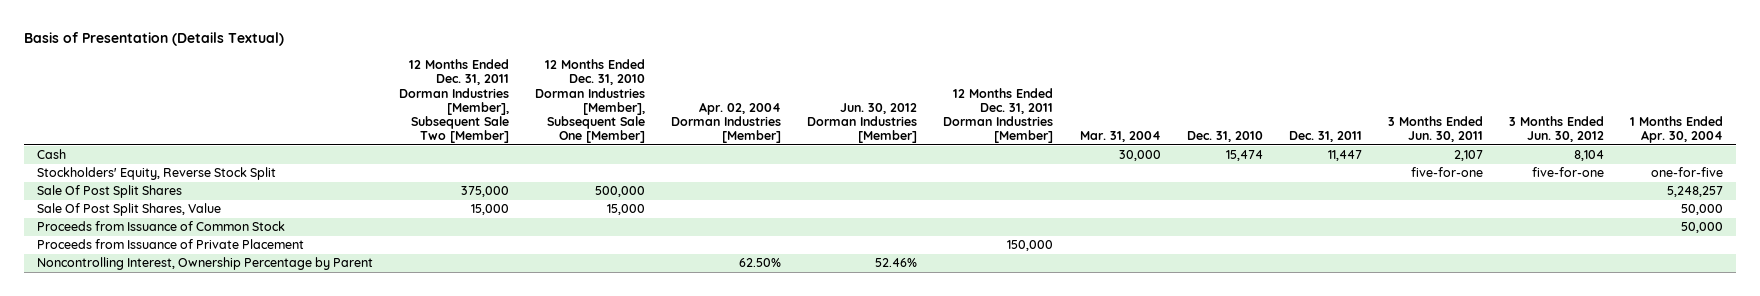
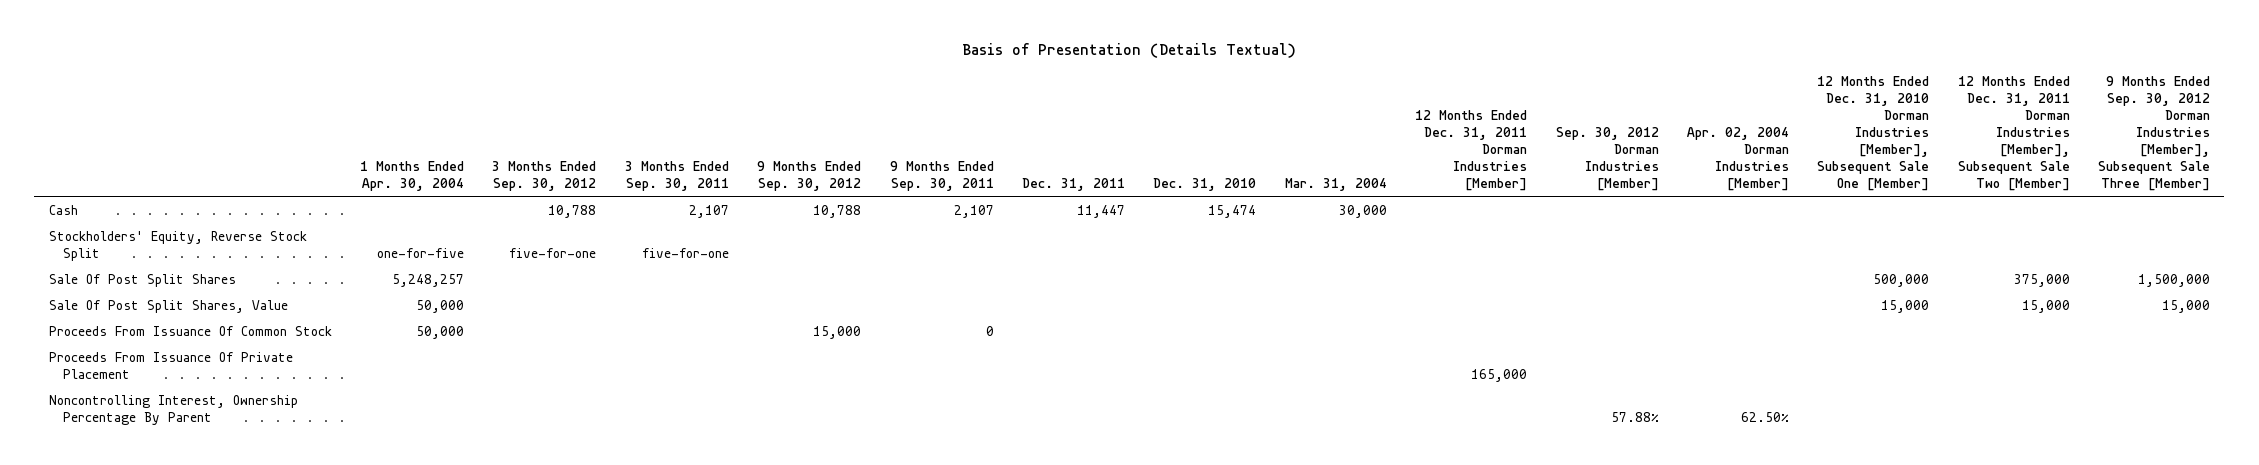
- | 12 Months Ended Dec. 31, 2011 Dorman Industries [Member], Subsequent Sale Two [Member] | 12 Months Ended Dec. 31, 2010 Dorman Industries [Member], Subsequent Sale One [Member] | Apr. 02, 2004 Dorman Industries [Member] | Jun. 30, 2012 Dorman Industries [Member] | 12 Months Ended Dec. 31, 2011 Dorman Industries [Member] | Mar. 31, 2004 | Dec. 31, 2010 | Dec. 31, 2011 | 3 Months Ended Jun. 30, 2011 | 3 Months Ended Jun. 30, 2012 | 1 Months Ended Apr. 30, 2004
+ | 1 Months Ended Apr. 30, 2004 | 3 Months Ended Sep. 30, 2012 | 3 Months Ended Sep. 30, 2011 | 9 Months Ended Sep. 30, 2012 | 9 Months Ended Sep. 30, 2011 | Dec. 31, 2011 | Dec. 31, 2010 | Mar. 31, 2004 | 12 Months Ended Dec. 31, 2011 Dorman Industries [Member] | Sep. 30, 2012 Dorman Industries [Member] | Apr. 02, 2004 Dorman Industries [Member] | 12 Months Ended Dec. 31, 2010 Dorman Industries [Member], Subsequent Sale One [Member] | 12 Months Ended Dec. 31, 2011 Dorman Industries [Member], Subsequent Sale Two [Member] | 9 Months Ended Sep. 30, 2012 Dorman Industries [Member], Subsequent Sale Three [Member]
- Proceeds from Issuance of Common Stock | | | | | | | | | | | 50,000
- Proceeds from Issuance of Private Placement | | | | | 150,000 | | | | | |
- Noncontrolling Interest, Ownership Percentage by Parent | | | 62.50% | 52.46% | | | | | | |
+ Proceeds From Issuance Of Common Stock | 50,000 | | | 15,000 | 0 | | | | | | | | |
+ Proceeds From Issuance Of Private Placement | | | | | | | | | 165,000 | | | | |
+ Noncontrolling Interest, Ownership Percentage By Parent | | | | | | | | | | 57.88% | 62.50% | | |

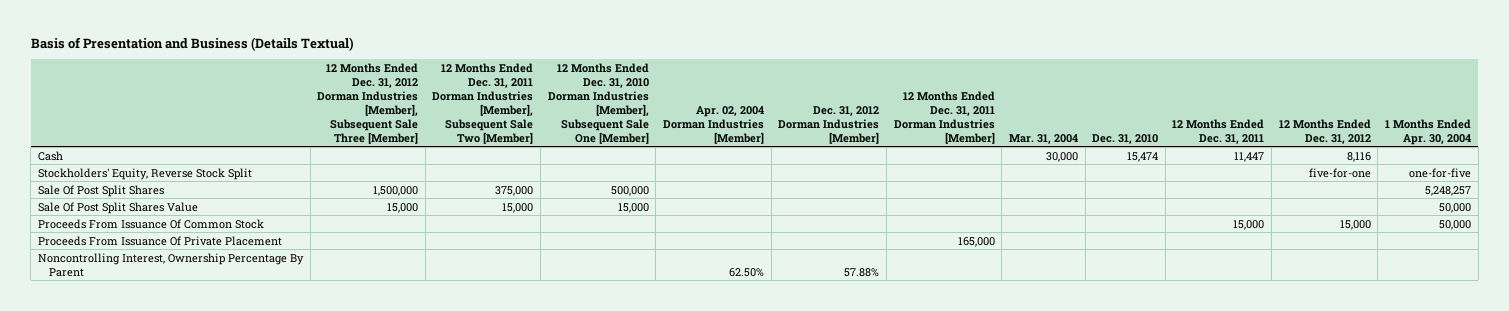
- Basis of Presentation (Details Textual)
+ Basis of Presentation and Business (Details Textual)
- | 1 Months Ended Apr. 30, 2004 | 3 Months Ended Sep. 30, 2012 | 3 Months Ended Sep. 30, 2011 | 9 Months Ended Sep. 30, 2012 | 9 Months Ended Sep. 30, 2011 | Dec. 31, 2011 | Dec. 31, 2010 | Mar. 31, 2004 | 12 Months Ended Dec. 31, 2011 Dorman Industries [Member] | Sep. 30, 2012 Dorman Industries [Member] | Apr. 02, 2004 Dorman Industries [Member] | 12 Months Ended Dec. 31, 2010 Dorman Industries [Member], Subsequent Sale One [Member] | 12 Months Ended Dec. 31, 2011 Dorman Industries [Member], Subsequent Sale Two [Member] | 9 Months Ended Sep. 30, 2012 Dorman Industries [Member], Subsequent Sale Three [Member]
+ | 12 Months Ended Dec. 31, 2012 Dorman Industries [Member], Subsequent Sale Three [Member] | 12 Months Ended Dec. 31, 2011 Dorman Industries [Member], Subsequent Sale Two [Member] | 12 Months Ended Dec. 31, 2010 Dorman Industries [Member], Subsequent Sale One [Member] | Apr. 02, 2004 Dorman Industries [Member] | Dec. 31, 2012 Dorman Industries [Member] | 12 Months Ended Dec. 31, 2011 Dorman Industries [Member] | Mar. 31, 2004 | Dec. 31, 2010 | 12 Months Ended Dec. 31, 2011 | 12 Months Ended Dec. 31, 2012 | 1 Months Ended Apr. 30, 2004
- Sale Of Post Split Shares, Value | 50,000 | | | | | | | | | | | 15,000 | 15,000 | 15,000
+ Sale Of Post Split Shares Value | 15,000 | 15,000 | 15,000 | | | | | | | | 50,000

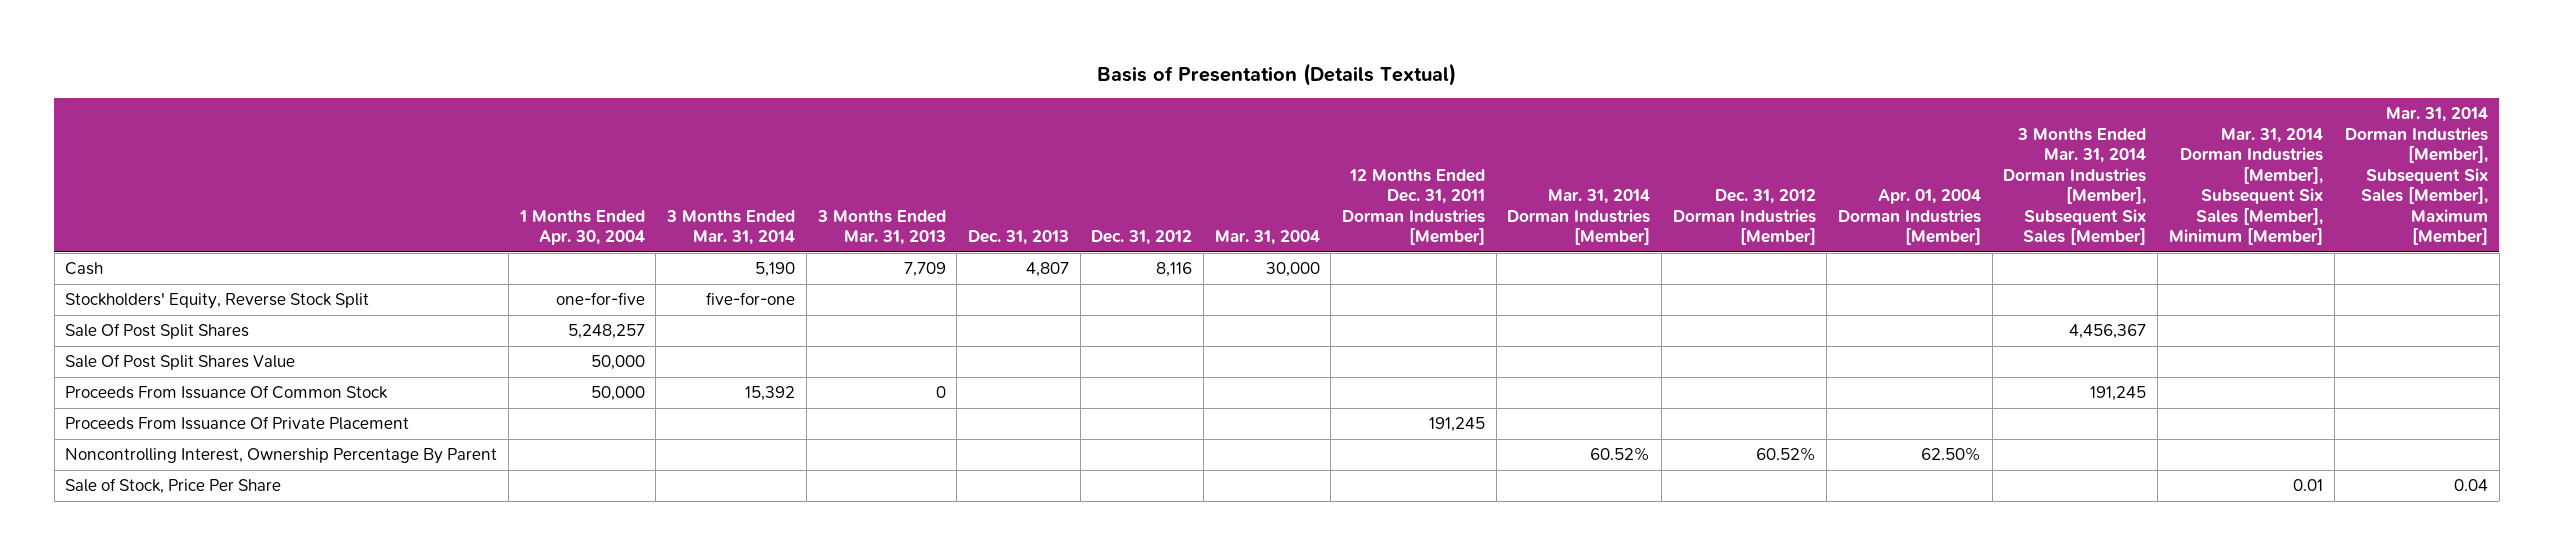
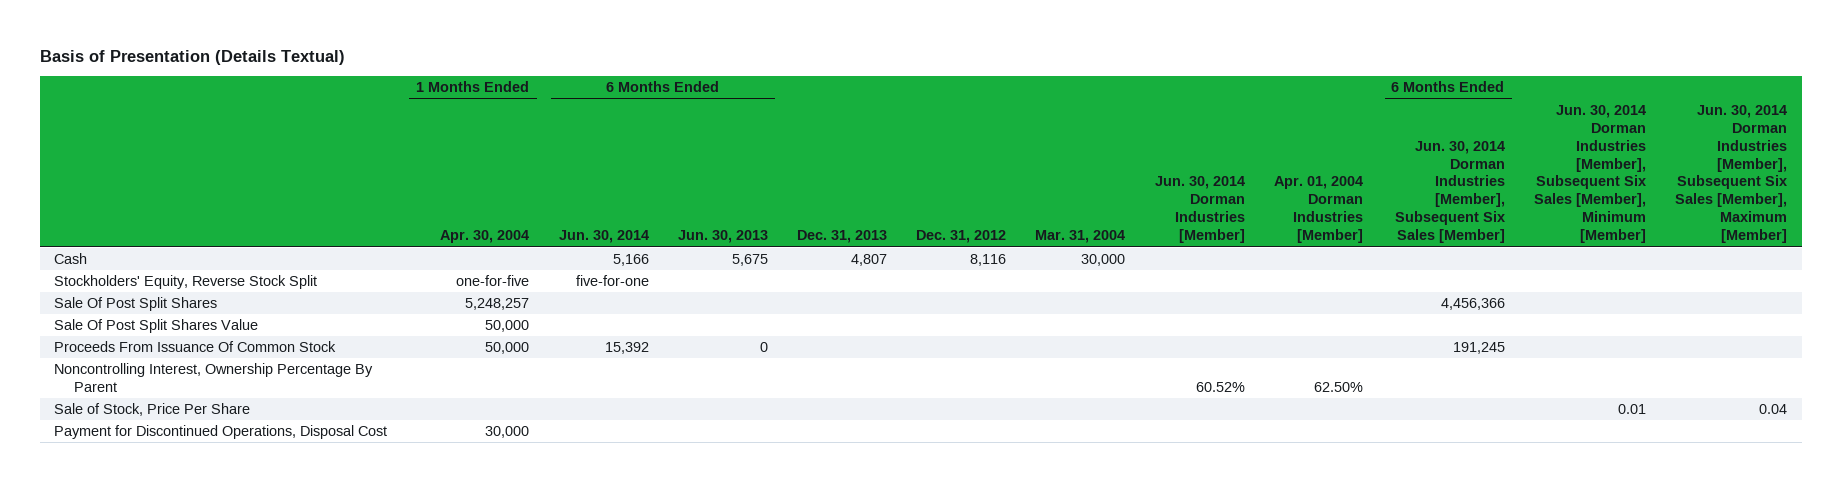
- | 1 Months Ended Apr. 30, 2004 | 3 Months Ended Mar. 31, 2014 | 3 Months Ended Mar. 31, 2013 | Dec. 31, 2013 | Dec. 31, 2012 | Mar. 31, 2004 | 12 Months Ended Dec. 31, 2011 Dorman Industries [Member] | Mar. 31, 2014 Dorman Industries [Member] | Dec. 31, 2012 Dorman Industries [Member] | Apr. 01, 2004 Dorman Industries [Member] | 3 Months Ended Mar. 31, 2014 Dorman Industries [Member], Subsequent Six Sales [Member] | Mar. 31, 2014 Dorman Industries [Member], Subsequent Six Sales [Member], Minimum [Member] | Mar. 31, 2014 Dorman Industries [Member], Subsequent Six Sales [Member], Maximum [Member]
+ | 1 Months Ended Apr. 30, 2004 | 6 Months Ended Jun. 30, 2014 | 6 Months Ended Jun. 30, 2013 | Dec. 31, 2013 | Dec. 31, 2012 | Mar. 31, 2004 | Jun. 30, 2014 Dorman Industries [Member] | Apr. 01, 2004 Dorman Industries [Member] | 6 Months Ended Jun. 30, 2014 Dorman Industries [Member], Subsequent Six Sales [Member] | Jun. 30, 2014 Dorman Industries [Member], Subsequent Six Sales [Member], Minimum [Member] | Jun. 30, 2014 Dorman Industries [Member], Subsequent Six Sales [Member], Maximum [Member]
- Proceeds From Issuance Of Private Placement | | | | | | | 191,245 | | | | | |
+ Payment for Discontinued Operations, Disposal Cost | 30,000 | | | | | | | | | |

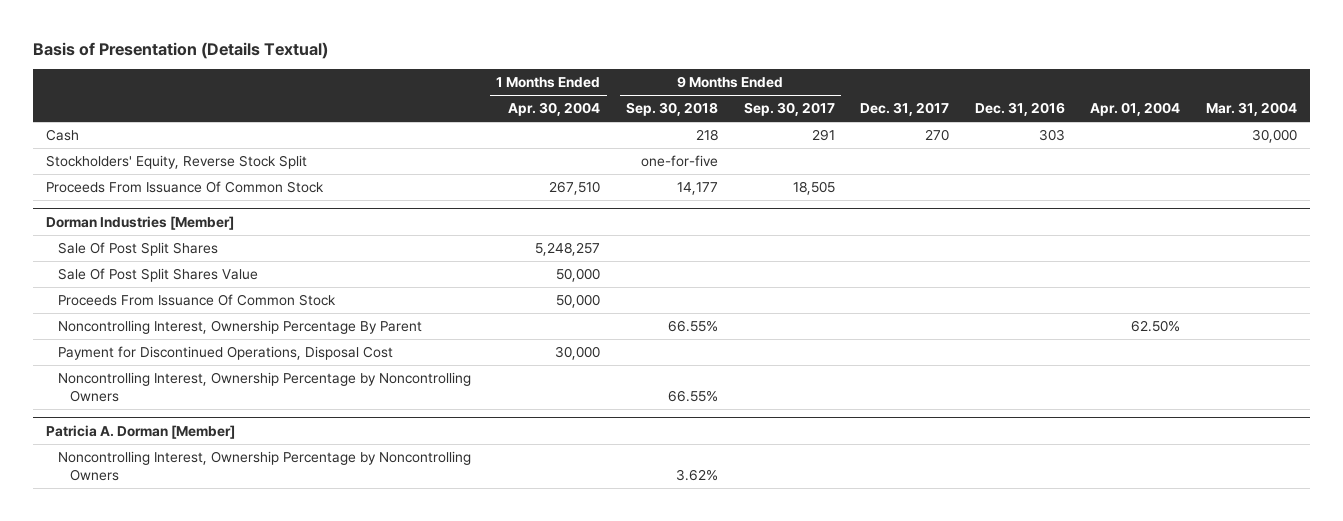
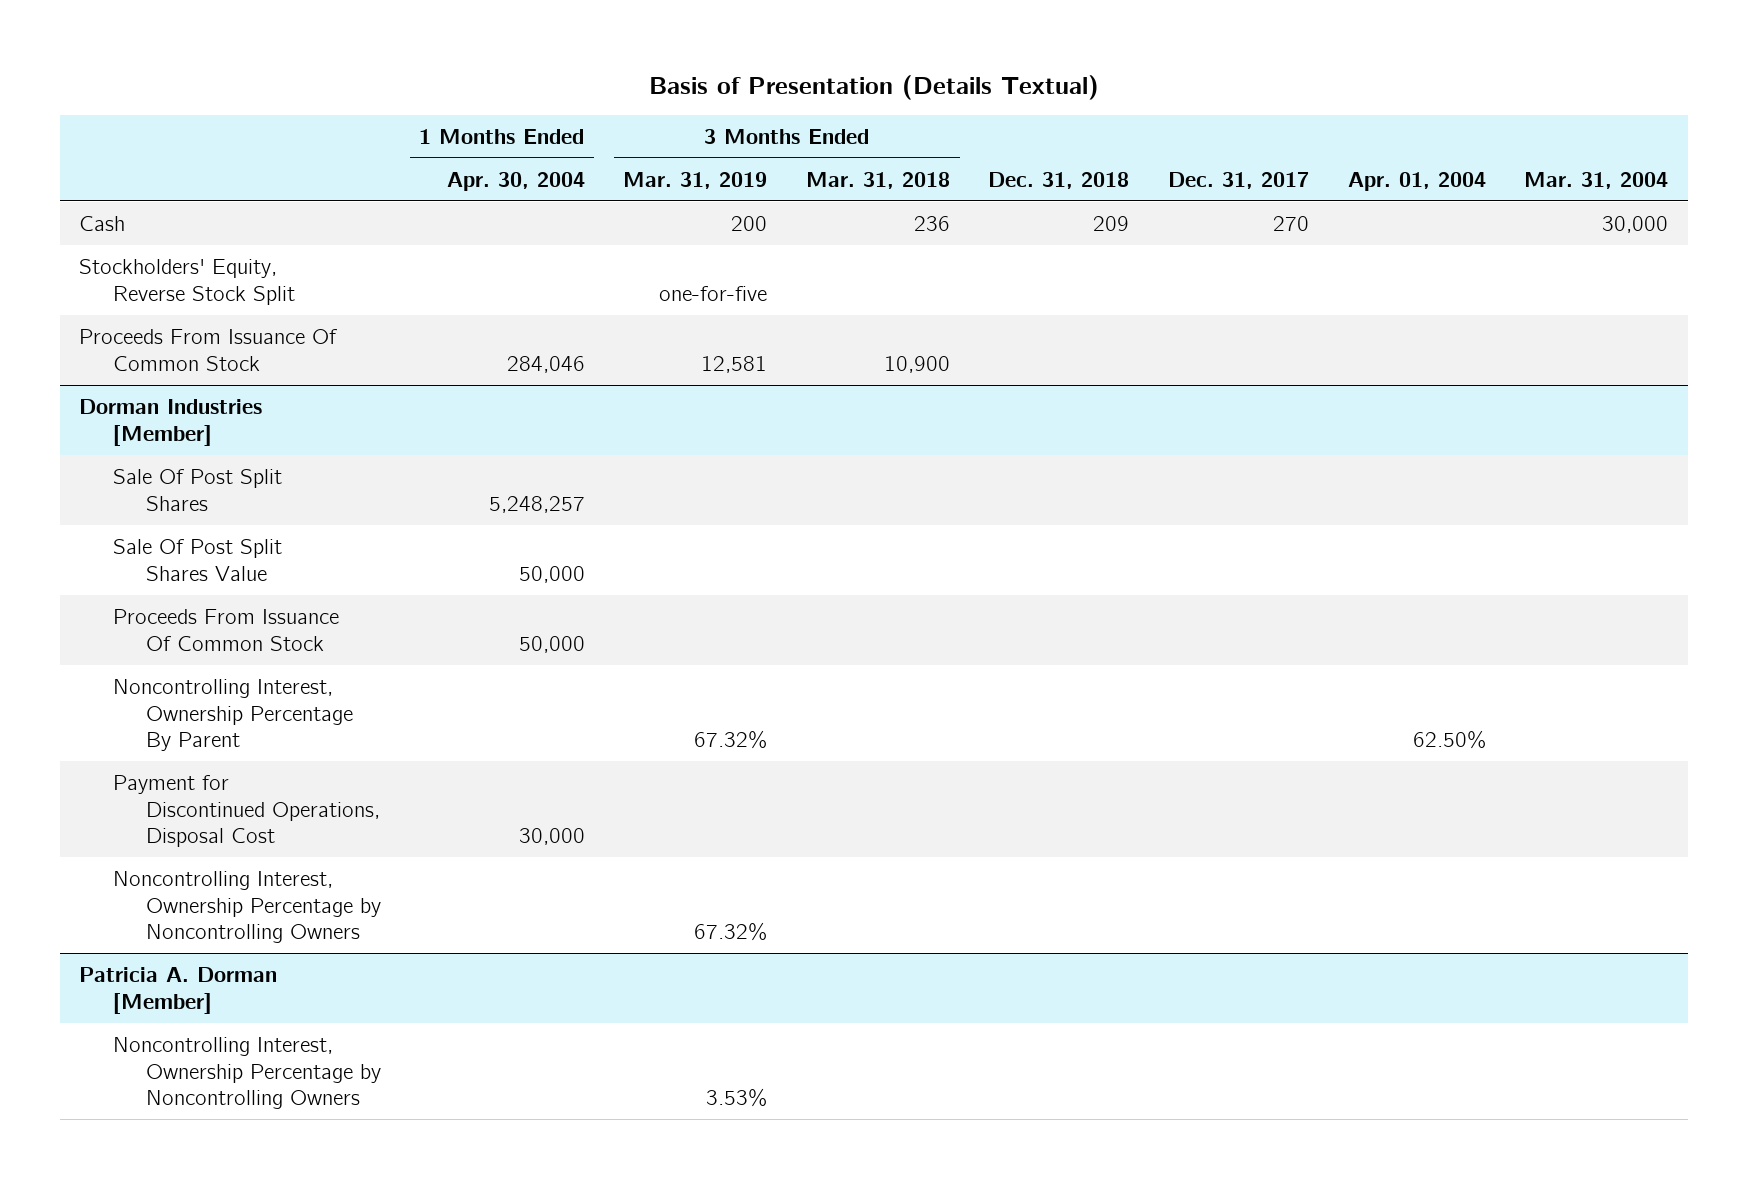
- | 1 Months Ended Apr. 30, 2004 | 9 Months Ended Sep. 30, 2018 | 9 Months Ended Sep. 30, 2017 | Dec. 31, 2017 | Dec. 31, 2016 | Apr. 01, 2004 | Mar. 31, 2004
+ | 1 Months Ended Apr. 30, 2004 | 3 Months Ended Mar. 31, 2019 | 3 Months Ended Mar. 31, 2018 | Dec. 31, 2018 | Dec. 31, 2017 | Apr. 01, 2004 | Mar. 31, 2004
- Proceeds From Issuance Of Common Stock | 267,510 | 14,177 | 18,505 | | | |
+ Proceeds From Issuance Of Common Stock | 284,046 | 12,581 | 10,900 | | | |

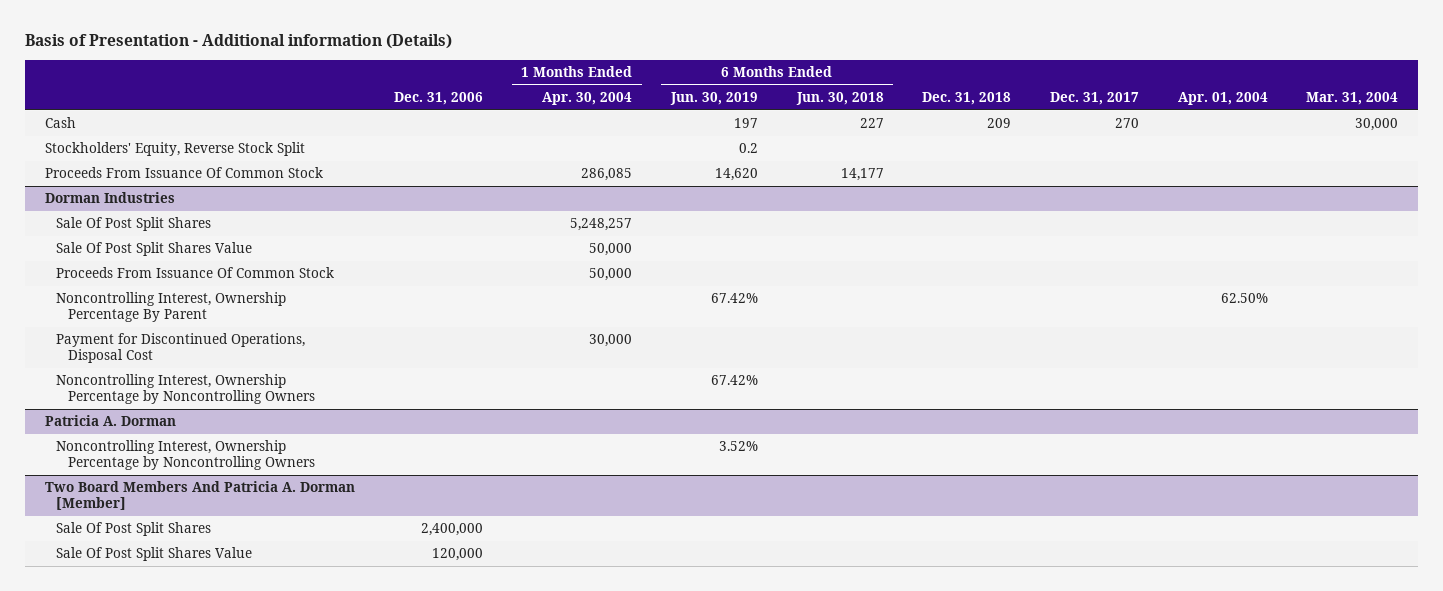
- Basis of Presentation (Details Textual)
+ Basis of Presentation - Additional information (Details)
- | 1 Months Ended Apr. 30, 2004 | 3 Months Ended Mar. 31, 2019 | 3 Months Ended Mar. 31, 2018 | Dec. 31, 2018 | Dec. 31, 2017 | Apr. 01, 2004 | Mar. 31, 2004
+ | Dec. 31, 2006 | 1 Months Ended Apr. 30, 2004 | 6 Months Ended Jun. 30, 2019 | 6 Months Ended Jun. 30, 2018 | Dec. 31, 2018 | Dec. 31, 2017 | Apr. 01, 2004 | Mar. 31, 2004
- Proceeds From Issuance Of Common Stock | 284,046 | 12,581 | 10,900 | | | |
- Dorman Industries [Member]
+ Proceeds From Issuance Of Common Stock | | 286,085 | 14,620 | 14,177 | | | |
+ Dorman Industries
- Patricia A. Dorman [Member]
+ Patricia A. Dorman
+ Two Board Members And Patricia A. Dorman [Member]
+ Sale Of Post Split Shares | 2,400,000 | | | | | | |
+ Sale Of Post Split Shares Value | 120,000 | | | | | | |

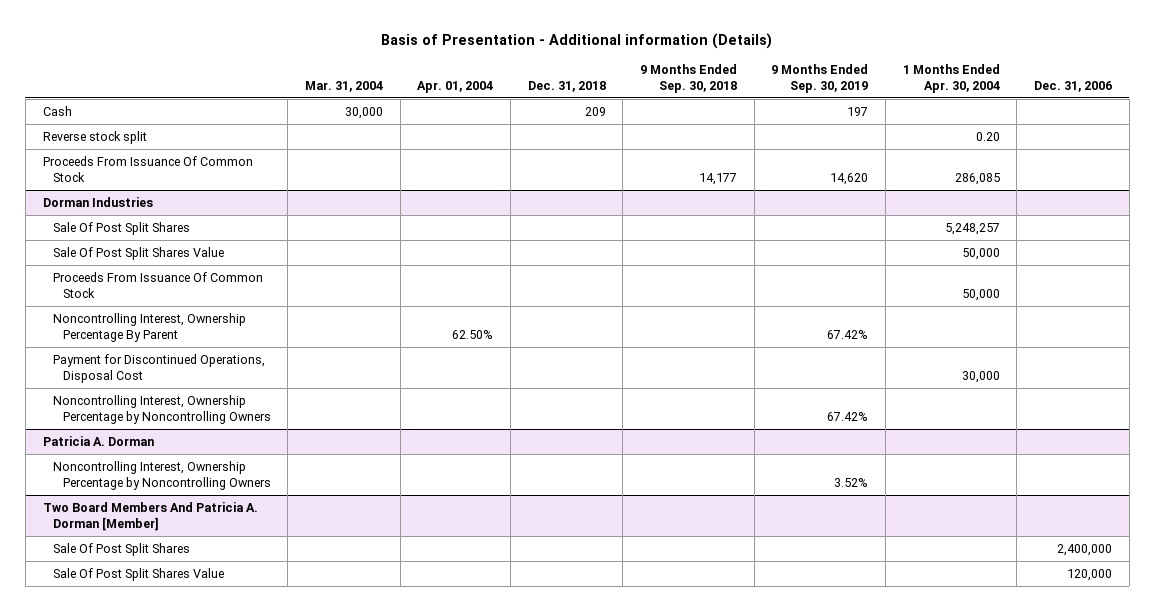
- | Dec. 31, 2006 | 1 Months Ended Apr. 30, 2004 | 6 Months Ended Jun. 30, 2019 | 6 Months Ended Jun. 30, 2018 | Dec. 31, 2018 | Dec. 31, 2017 | Apr. 01, 2004 | Mar. 31, 2004
+ | Mar. 31, 2004 | Apr. 01, 2004 | Dec. 31, 2018 | 9 Months Ended Sep. 30, 2018 | 9 Months Ended Sep. 30, 2019 | 1 Months Ended Apr. 30, 2004 | Dec. 31, 2006
- Stockholders' Equity, Reverse Stock Split | | | 0.2 | | | | |
+ Reverse stock split | | | | | | 0.20 |

